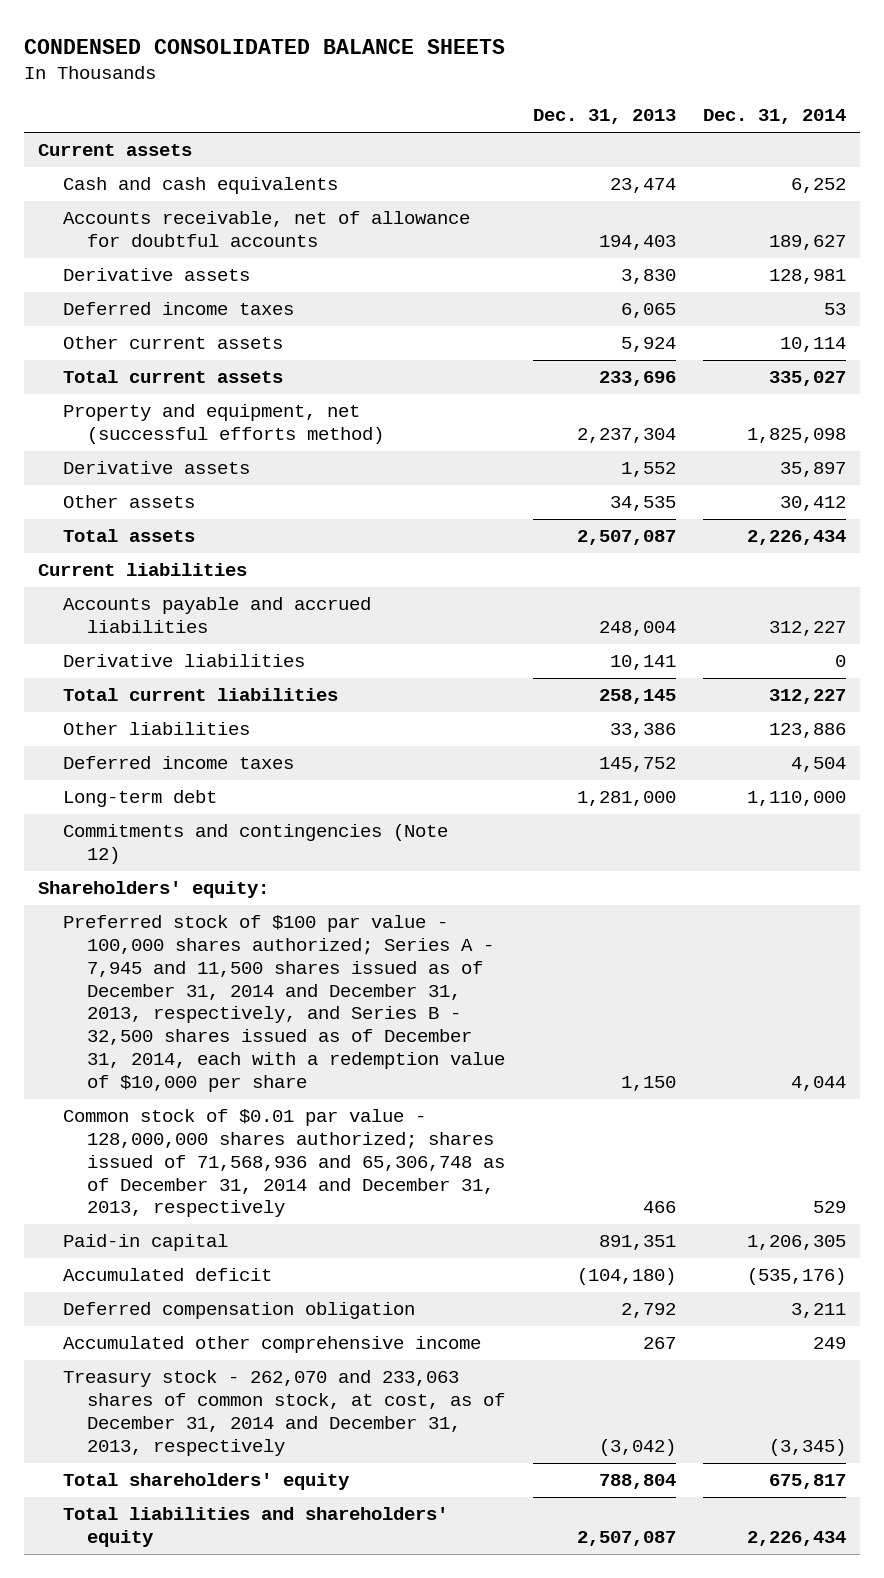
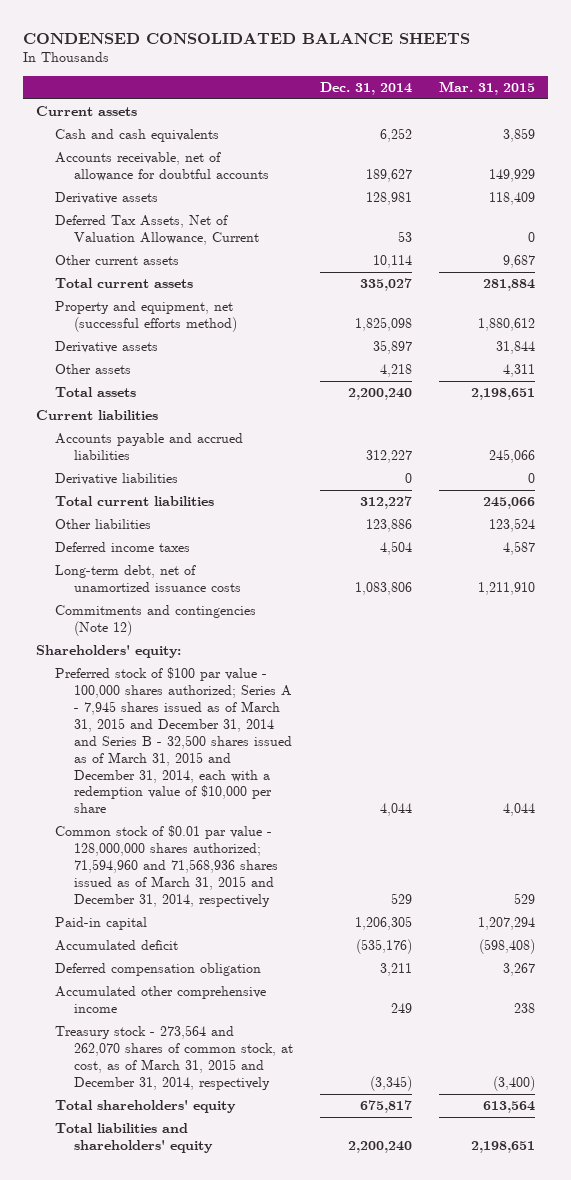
- | Dec. 31, 2013 | Dec. 31, 2014
+ | Dec. 31, 2014 | Mar. 31, 2015
- Deferred income taxes | 6,065 | 53
+ Deferred Tax Assets, Net of Valuation Allowance, Current | 53 | 0
- Other assets | 34,535 | 30,412
- Total assets | 2,507,087 | 2,226,434
+ Other assets | 4,218 | 4,311
+ Total assets | 2,200,240 | 2,198,651
- Long-term debt | 1,281,000 | 1,110,000
+ Long-term debt, net of unamortized issuance costs | 1,083,806 | 1,211,910
- Preferred stock of $100 par value - 100,000 shares authorized; Series A - 7,945 and 11,500 shares issued as of December 31, 2014 and December 31, 2013, respectively, and Series B - 32,500 shares issued as of December 31, 2014, each with a redemption value of $10,000 per share | 1,150 | 4,044
- Common stock of $0.01 par value - 128,000,000 shares authorized; shares issued of 71,568,936 and 65,306,748 as of December 31, 2014 and December 31, 2013, respectively | 466 | 529
+ Preferred stock of $100 par value - 100,000 shares authorized; Series A - 7,945 shares issued as of March 31, 2015 and December 31, 2014 and Series B - 32,500 shares issued as of March 31, 2015 and December 31, 2014, each with a redemption value of $10,000 per share | 4,044 | 4,044
+ Common stock of $0.01 par value - 128,000,000 shares authorized; 71,594,960 and 71,568,936 shares issued as of March 31, 2015 and December 31, 2014, respectively | 529 | 529
- Treasury stock - 262,070 and 233,063 shares of common stock, at cost, as of December 31, 2014 and December 31, 2013, respectively | (3,042) | (3,345)
+ Treasury stock - 273,564 and 262,070 shares of common stock, at cost, as of March 31, 2015 and December 31, 2014, respectively | (3,345) | (3,400)
- Total liabilities and shareholders' equity | 2,507,087 | 2,226,434
+ Total liabilities and shareholders' equity | 2,200,240 | 2,198,651

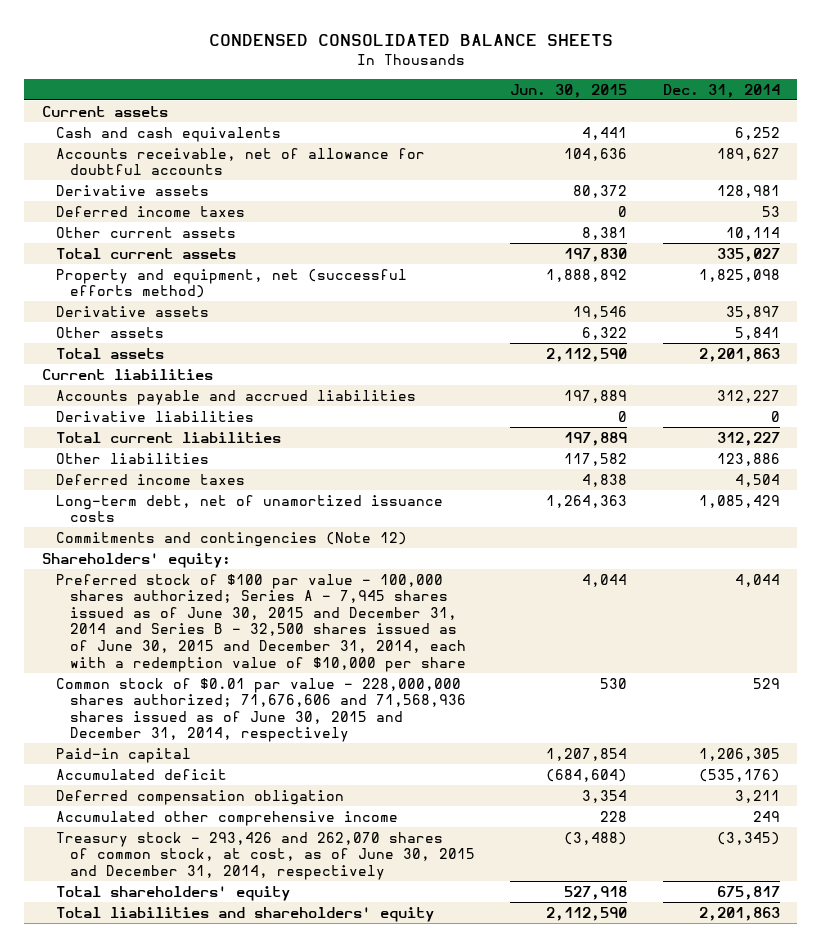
- | Dec. 31, 2014 | Mar. 31, 2015
+ | Jun. 30, 2015 | Dec. 31, 2014
- Deferred Tax Assets, Net of Valuation Allowance, Current | 53 | 0
+ Deferred income taxes | 0 | 53
- Other assets | 4,218 | 4,311
- Total assets | 2,200,240 | 2,198,651
+ Other assets | 6,322 | 5,841
+ Total assets | 2,112,590 | 2,201,863
- Long-term debt, net of unamortized issuance costs | 1,083,806 | 1,211,910
+ Long-term debt, net of unamortized issuance costs | 1,264,363 | 1,085,429
- Preferred stock of $100 par value - 100,000 shares authorized; Series A - 7,945 shares issued as of March 31, 2015 and December 31, 2014 and Series B - 32,500 shares issued as of March 31, 2015 and December 31, 2014, each with a redemption value of $10,000 per share | 4,044 | 4,044
- Common stock of $0.01 par value - 128,000,000 shares authorized; 71,594,960 and 71,568,936 shares issued as of March 31, 2015 and December 31, 2014, respectively | 529 | 529
+ Preferred stock of $100 par value - 100,000 shares authorized; Series A - 7,945 shares issued as of June 30, 2015 and December 31, 2014 and Series B - 32,500 shares issued as of June 30, 2015 and December 31, 2014, each with a redemption value of $10,000 per share | 4,044 | 4,044
+ Common stock of $0.01 par value - 228,000,000 shares authorized; 71,676,606 and 71,568,936 shares issued as of June 30, 2015 and December 31, 2014, respectively | 530 | 529
- Treasury stock - 273,564 and 262,070 shares of common stock, at cost, as of March 31, 2015 and December 31, 2014, respectively | (3,345) | (3,400)
+ Treasury stock - 293,426 and 262,070 shares of common stock, at cost, as of June 30, 2015 and December 31, 2014, respectively | (3,488) | (3,345)
- Total liabilities and shareholders' equity | 2,200,240 | 2,198,651
+ Total liabilities and shareholders' equity | 2,112,590 | 2,201,863

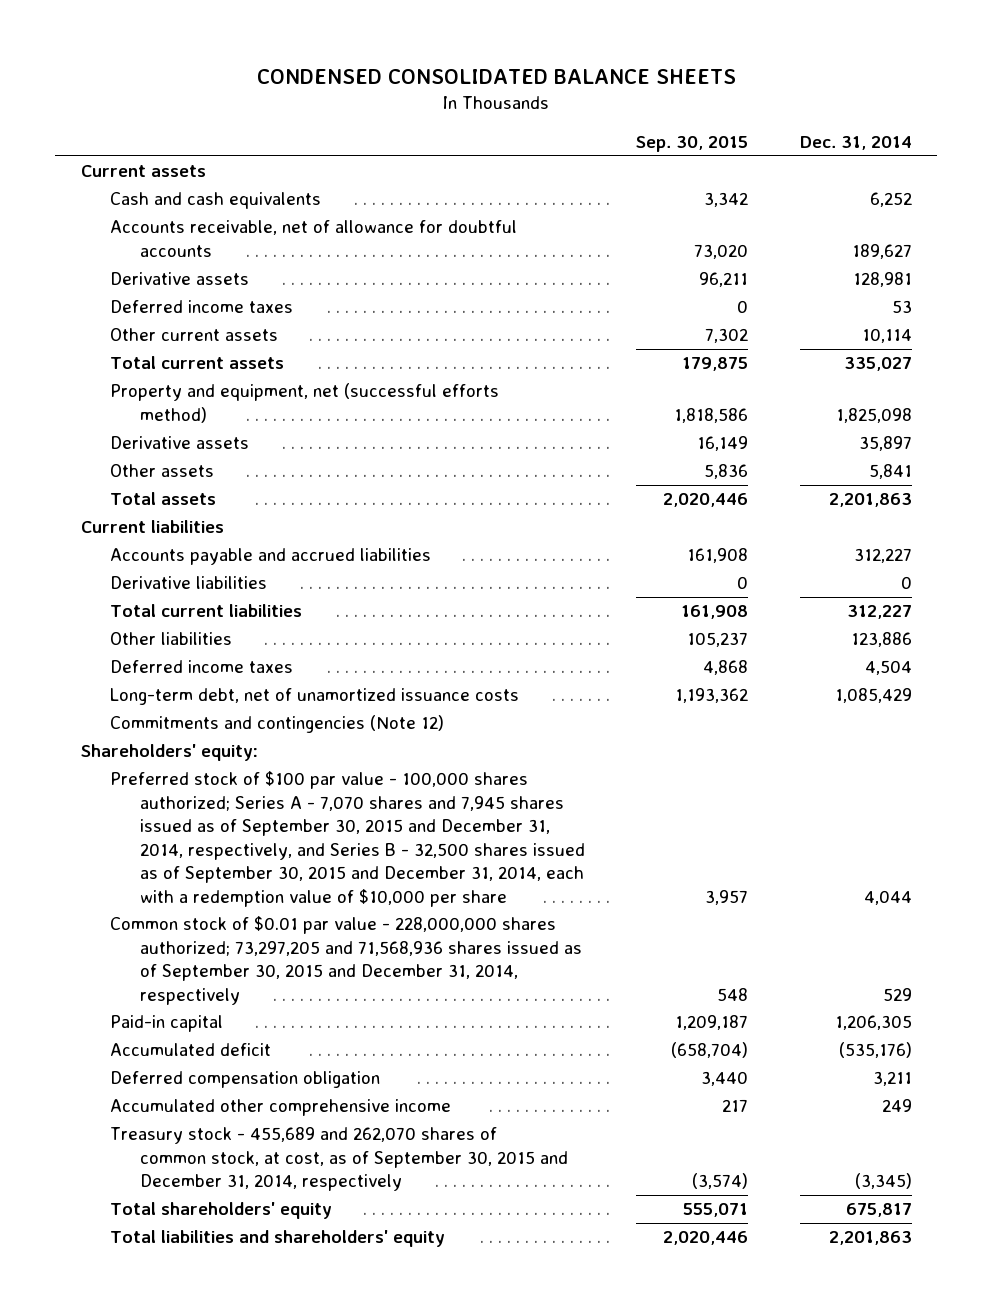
- | Jun. 30, 2015 | Dec. 31, 2014
+ | Sep. 30, 2015 | Dec. 31, 2014
- Preferred stock of $100 par value - 100,000 shares authorized; Series A - 7,945 shares issued as of June 30, 2015 and December 31, 2014 and Series B - 32,500 shares issued as of June 30, 2015 and December 31, 2014, each with a redemption value of $10,000 per share | 4,044 | 4,044
- Common stock of $0.01 par value - 228,000,000 shares authorized; 71,676,606 and 71,568,936 shares issued as of June 30, 2015 and December 31, 2014, respectively | 530 | 529
+ Preferred stock of $100 par value - 100,000 shares authorized; Series A - 7,070 shares and 7,945 shares issued as of September 30, 2015 and December 31, 2014, respectively, and Series B - 32,500 shares issued as of September 30, 2015 and December 31, 2014, each with a redemption value of $10,000 per share | 3,957 | 4,044
+ Common stock of $0.01 par value - 228,000,000 shares authorized; 73,297,205 and 71,568,936 shares issued as of September 30, 2015 and December 31, 2014, respectively | 548 | 529
- Treasury stock - 293,426 and 262,070 shares of common stock, at cost, as of June 30, 2015 and December 31, 2014, respectively | (3,488) | (3,345)
+ Treasury stock - 455,689 and 262,070 shares of common stock, at cost, as of September 30, 2015 and December 31, 2014, respectively | (3,574) | (3,345)

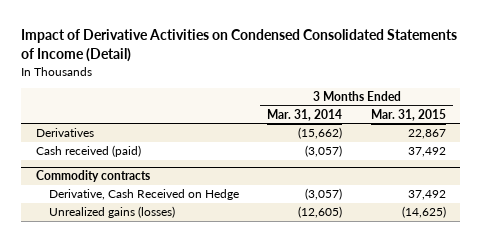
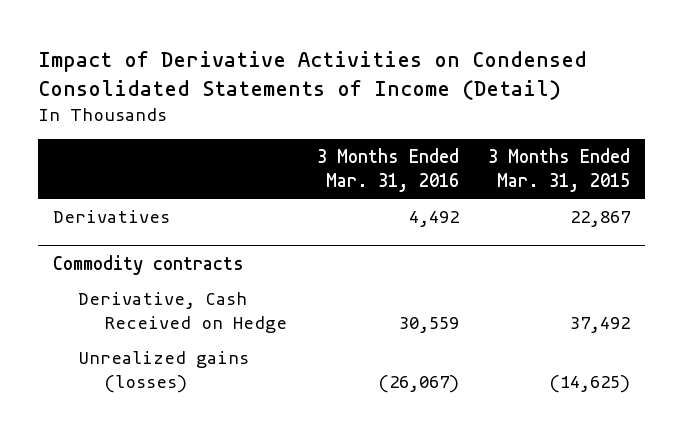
- | 3 Months Ended Mar. 31, 2014 | 3 Months Ended Mar. 31, 2015
+ | 3 Months Ended Mar. 31, 2016 | 3 Months Ended Mar. 31, 2015
- Cash received (paid) | (3,057) | 37,492

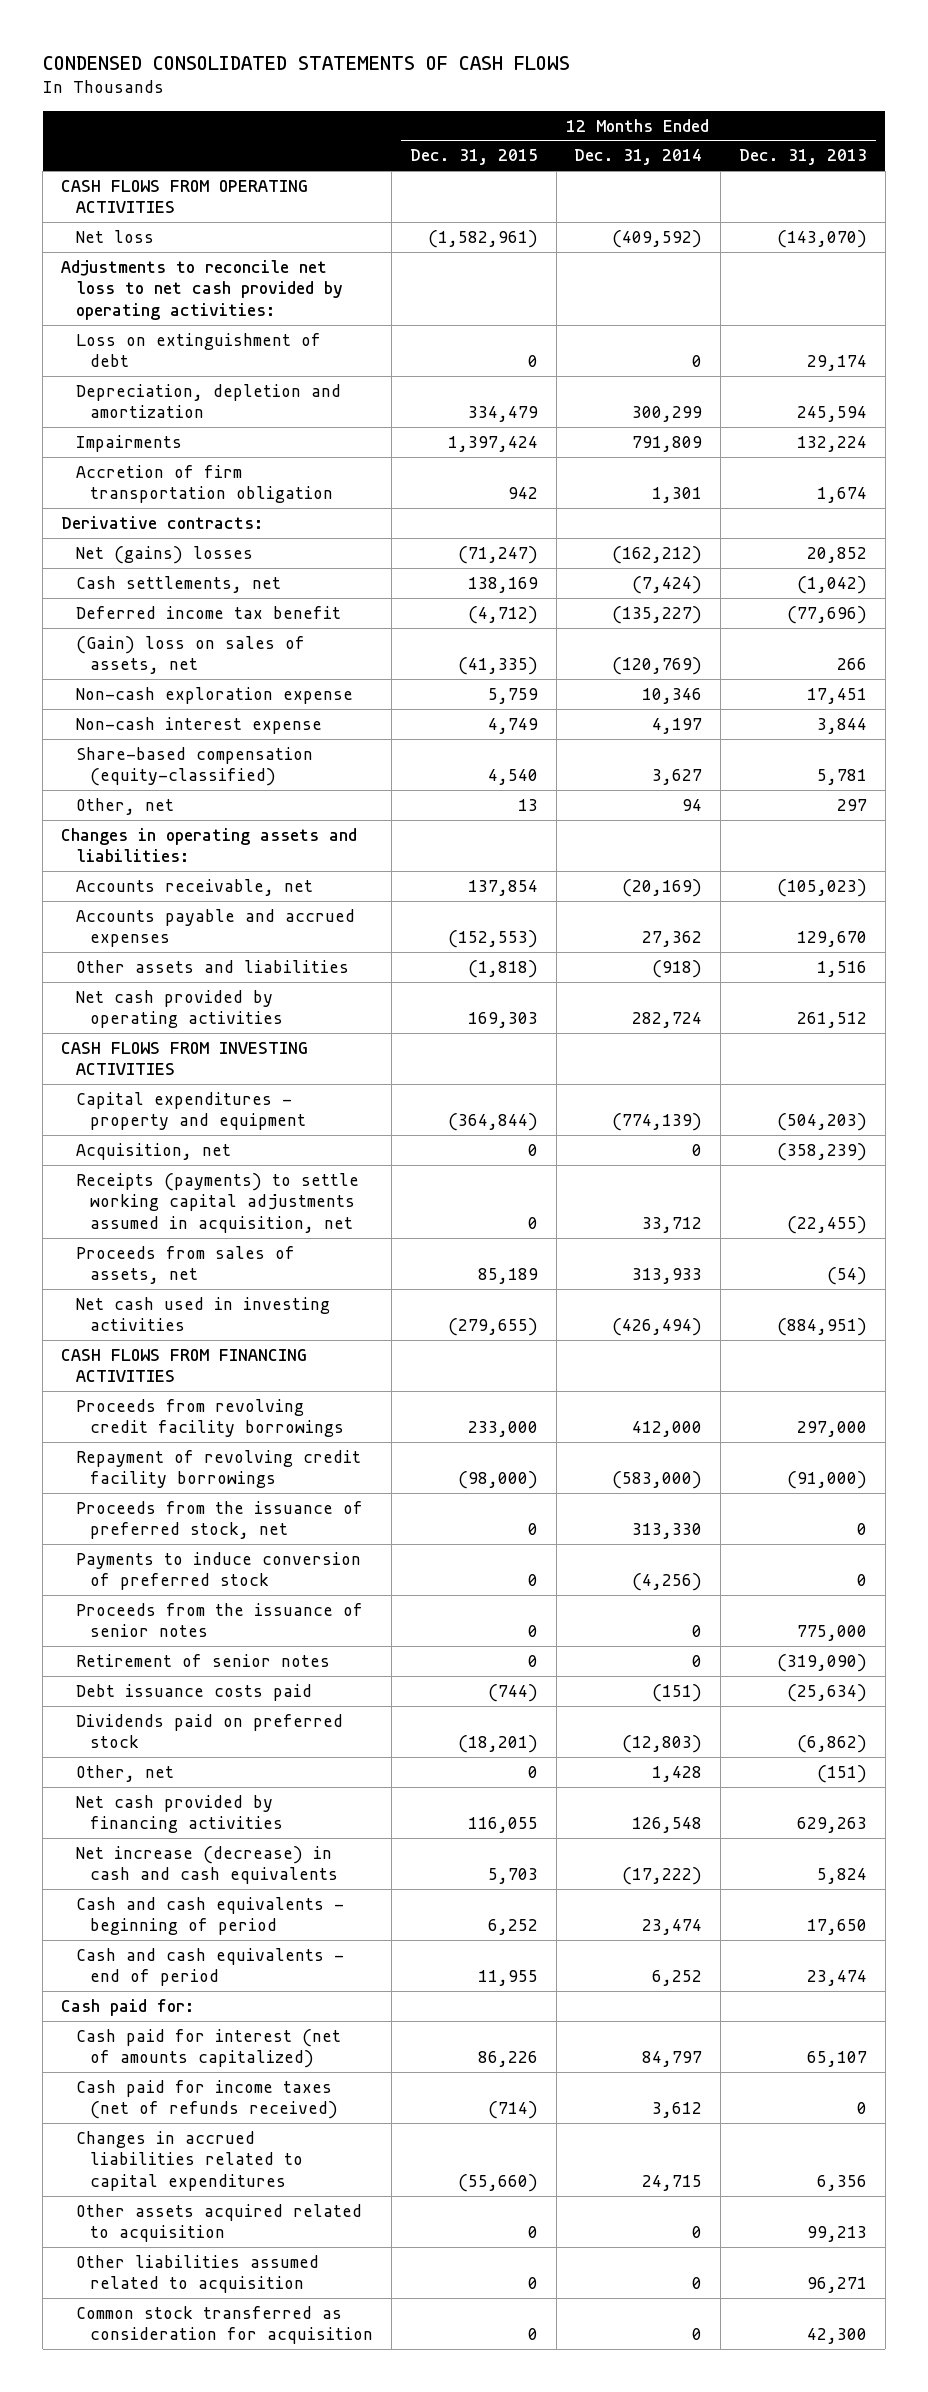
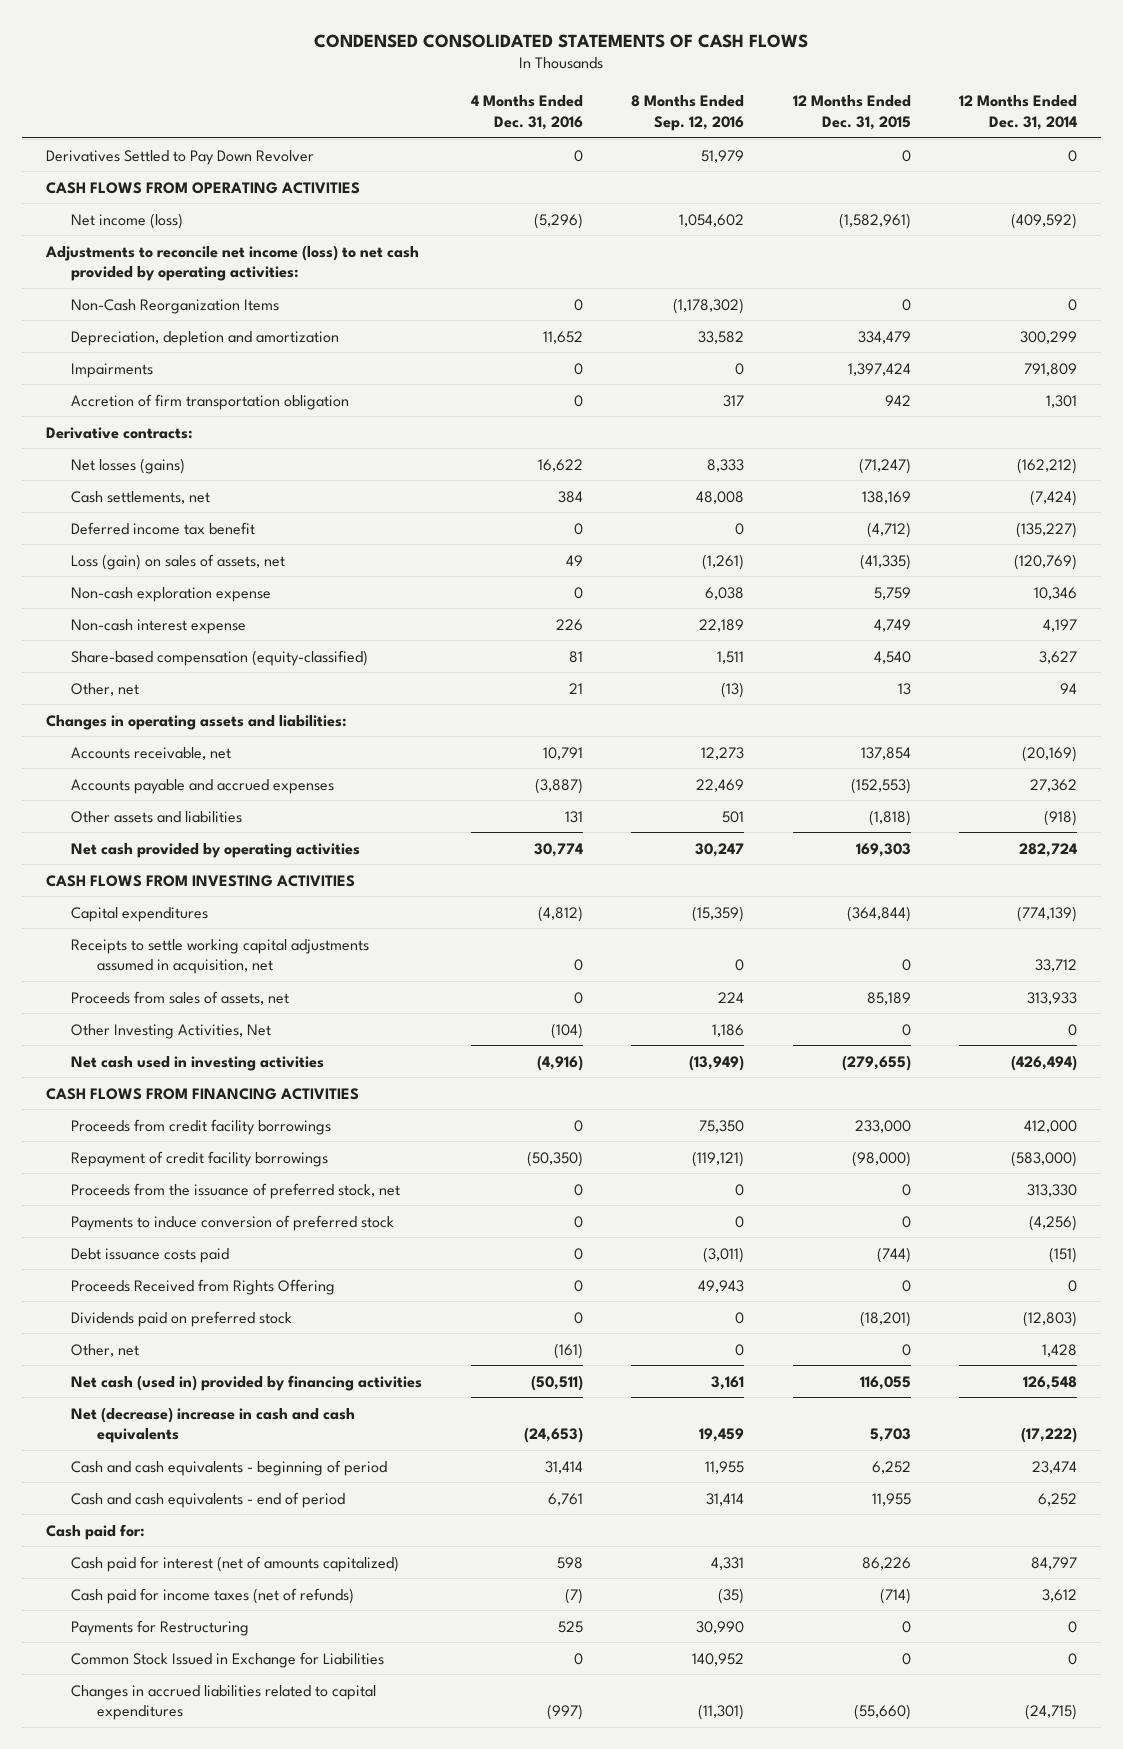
- | 12 Months Ended Dec. 31, 2015 | 12 Months Ended Dec. 31, 2014 | 12 Months Ended Dec. 31, 2013
+ | 4 Months Ended Dec. 31, 2016 | 8 Months Ended Sep. 12, 2016 | 12 Months Ended Dec. 31, 2015 | 12 Months Ended Dec. 31, 2014
+ Derivatives Settled to Pay Down Revolver | 0 | 51,979 | 0 | 0
- Net loss | (1,582,961) | (409,592) | (143,070)
- Adjustments to reconcile net loss to net cash provided by operating activities:
- Loss on extinguishment of debt | 0 | 0 | 29,174
+ Net income (loss) | (5,296) | 1,054,602 | (1,582,961) | (409,592)
+ Adjustments to reconcile net income (loss) to net cash provided by operating activities:
+ Non-Cash Reorganization Items | 0 | (1,178,302) | 0 | 0
- Net (gains) losses | (71,247) | (162,212) | 20,852
+ Net losses (gains) | 16,622 | 8,333 | (71,247) | (162,212)
- (Gain) loss on sales of assets, net | (41,335) | (120,769) | 266
+ Loss (gain) on sales of assets, net | 49 | (1,261) | (41,335) | (120,769)
- Capital expenditures - property and equipment | (364,844) | (774,139) | (504,203)
- Acquisition, net | 0 | 0 | (358,239)
- Receipts (payments) to settle working capital adjustments assumed in acquisition, net | 0 | 33,712 | (22,455)
+ Capital expenditures | (4,812) | (15,359) | (364,844) | (774,139)
+ Receipts to settle working capital adjustments assumed in acquisition, net | 0 | 0 | 0 | 33,712
+ Other Investing Activities, Net | (104) | 1,186 | 0 | 0
- Proceeds from revolving credit facility borrowings | 233,000 | 412,000 | 297,000
- Repayment of revolving credit facility borrowings | (98,000) | (583,000) | (91,000)
+ Proceeds from credit facility borrowings | 0 | 75,350 | 233,000 | 412,000
+ Repayment of credit facility borrowings | (50,350) | (119,121) | (98,000) | (583,000)
- Proceeds from the issuance of senior notes | 0 | 0 | 775,000
- Retirement of senior notes | 0 | 0 | (319,090)
+ Proceeds Received from Rights Offering | 0 | 49,943 | 0 | 0
- Net cash provided by financing activities | 116,055 | 126,548 | 629,263
- Net increase (decrease) in cash and cash equivalents | 5,703 | (17,222) | 5,824
+ Net cash (used in) provided by financing activities | (50,511) | 3,161 | 116,055 | 126,548
+ Net (decrease) increase in cash and cash equivalents | (24,653) | 19,459 | 5,703 | (17,222)
- Cash paid for income taxes (net of refunds received) | (714) | 3,612 | 0
- Changes in accrued liabilities related to capital expenditures | (55,660) | 24,715 | 6,356
- Other assets acquired related to acquisition | 0 | 0 | 99,213
- Other liabilities assumed related to acquisition | 0 | 0 | 96,271
- Common stock transferred as consideration for acquisition | 0 | 0 | 42,300
+ Cash paid for income taxes (net of refunds) | (7) | (35) | (714) | 3,612
+ Payments for Restructuring | 525 | 30,990 | 0 | 0
+ Common Stock Issued in Exchange for Liabilities | 0 | 140,952 | 0 | 0
+ Changes in accrued liabilities related to capital expenditures | (997) | (11,301) | (55,660) | (24,715)

